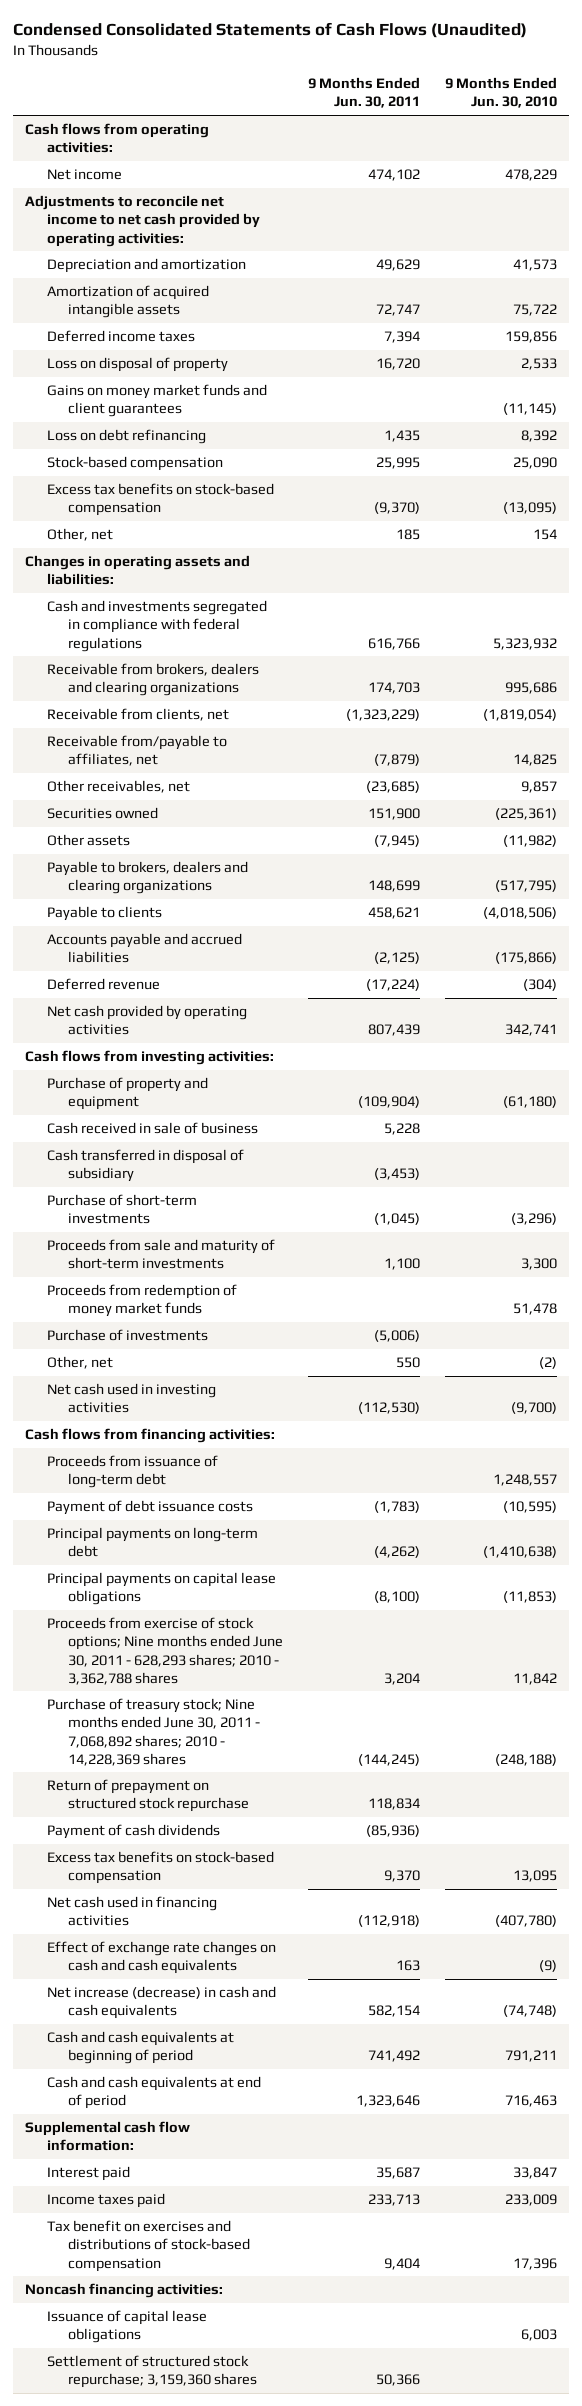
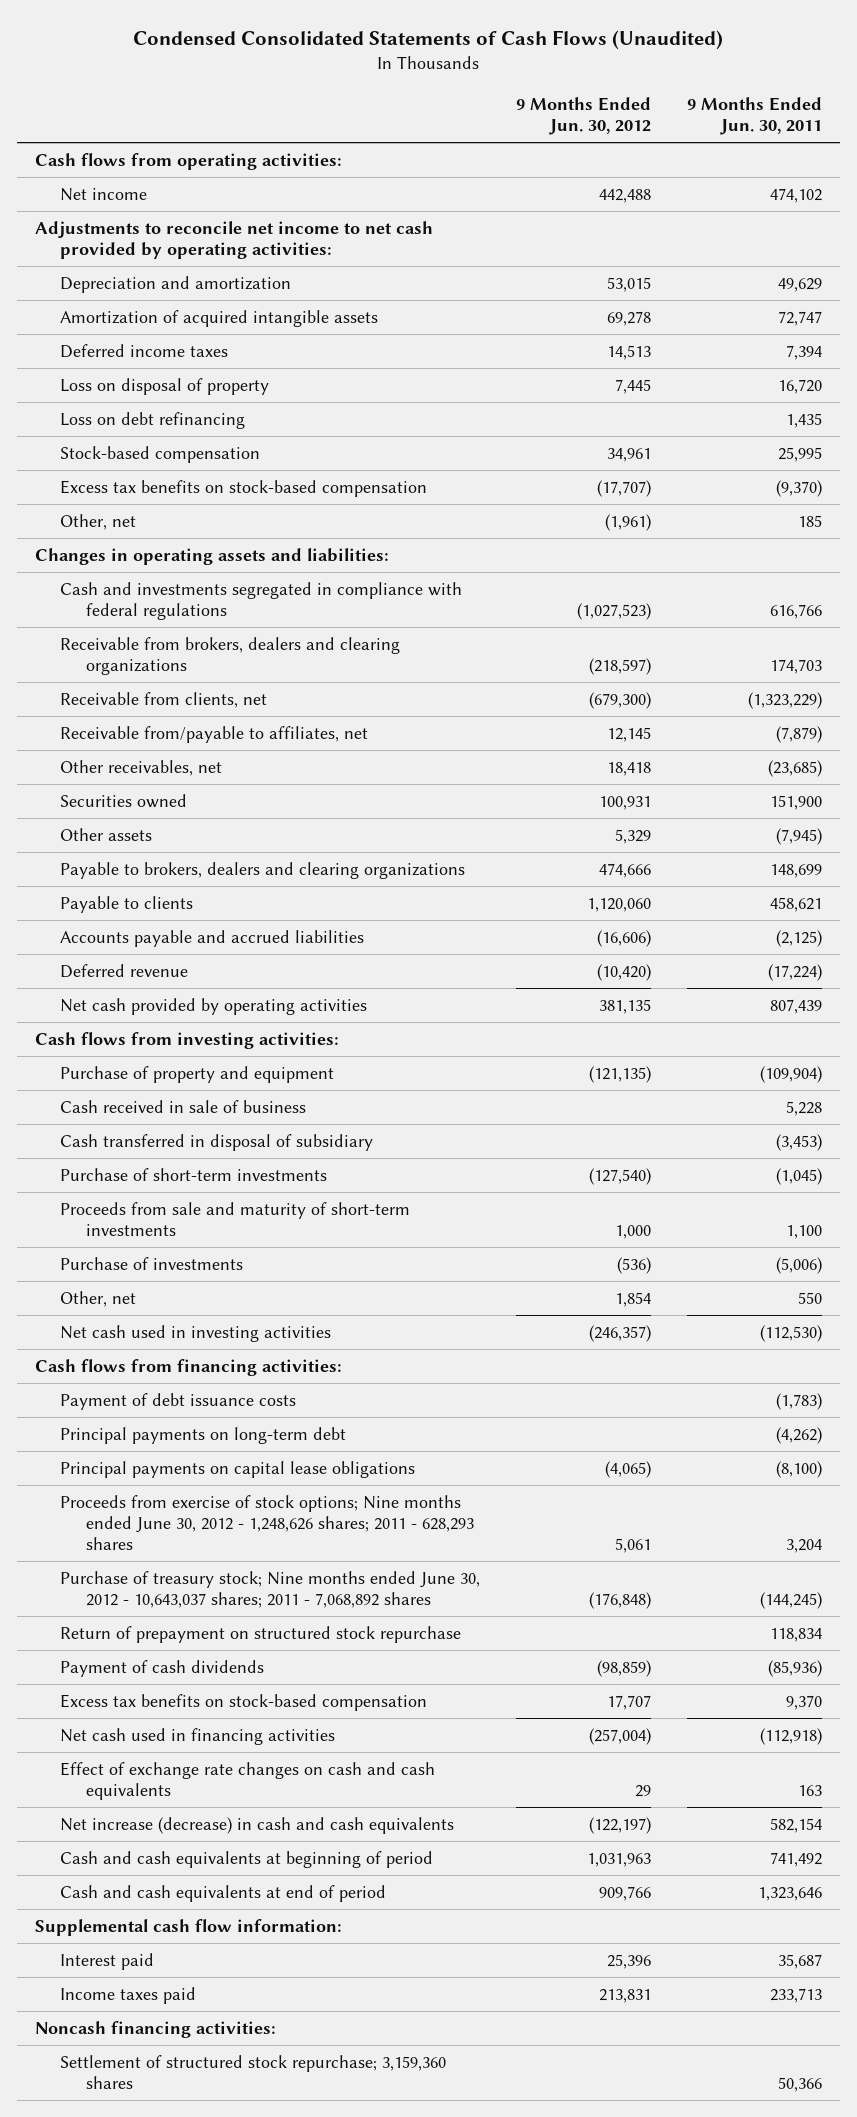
- | 9 Months Ended Jun. 30, 2011 | 9 Months Ended Jun. 30, 2010
+ | 9 Months Ended Jun. 30, 2012 | 9 Months Ended Jun. 30, 2011
- Gains on money market funds and client guarantees | | (11,145)
- Proceeds from redemption of money market funds | | 51,478
- Proceeds from issuance of long-term debt | | 1,248,557
- Proceeds from exercise of stock options; Nine months ended June 30, 2011 - 628,293 shares; 2010 - 3,362,788 shares | 3,204 | 11,842
- Purchase of treasury stock; Nine months ended June 30, 2011 - 7,068,892 shares; 2010 - 14,228,369 shares | (144,245) | (248,188)
+ Proceeds from exercise of stock options; Nine months ended June 30, 2012 - 1,248,626 shares; 2011 - 628,293 shares | 5,061 | 3,204
+ Purchase of treasury stock; Nine months ended June 30, 2012 - 10,643,037 shares; 2011 - 7,068,892 shares | (176,848) | (144,245)
- Tax benefit on exercises and distributions of stock-based compensation | 9,404 | 17,396
- Issuance of capital lease obligations | | 6,003

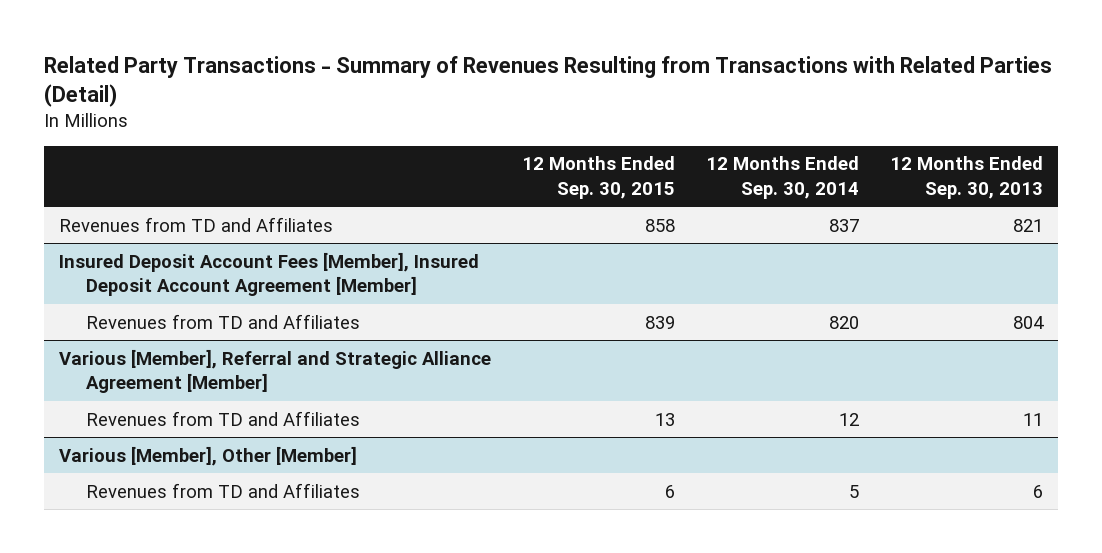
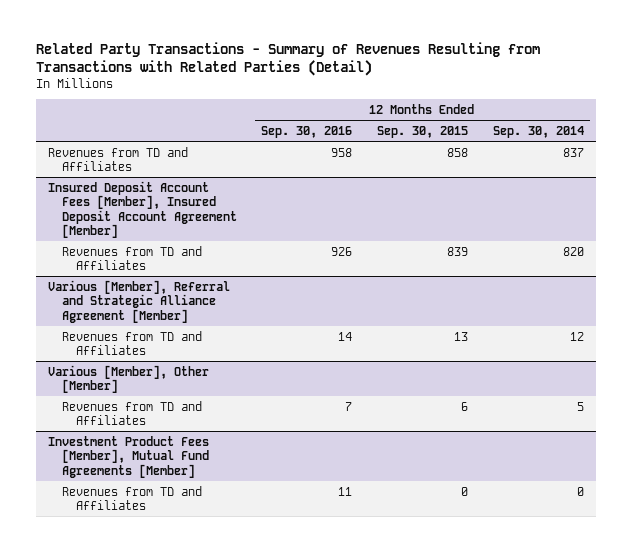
- | 12 Months Ended Sep. 30, 2015 | 12 Months Ended Sep. 30, 2014 | 12 Months Ended Sep. 30, 2013
+ | 12 Months Ended Sep. 30, 2016 | 12 Months Ended Sep. 30, 2015 | 12 Months Ended Sep. 30, 2014
+ Investment Product Fees [Member], Mutual Fund Agreements [Member]
+ Revenues from TD and Affiliates | 11 | 0 | 0

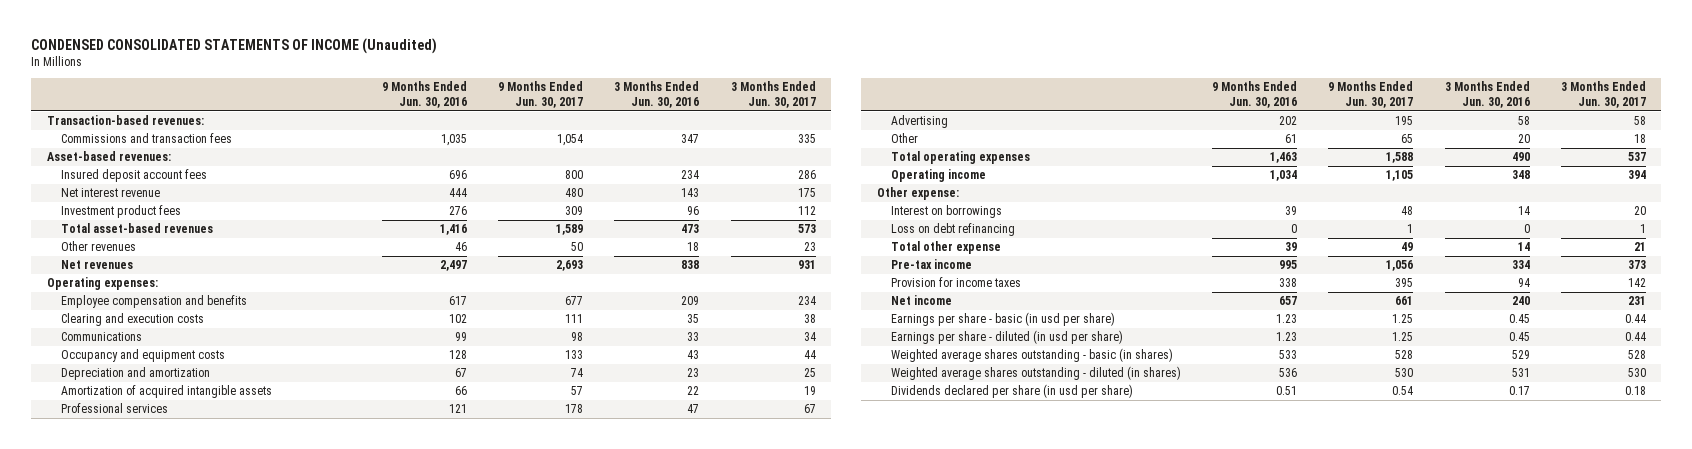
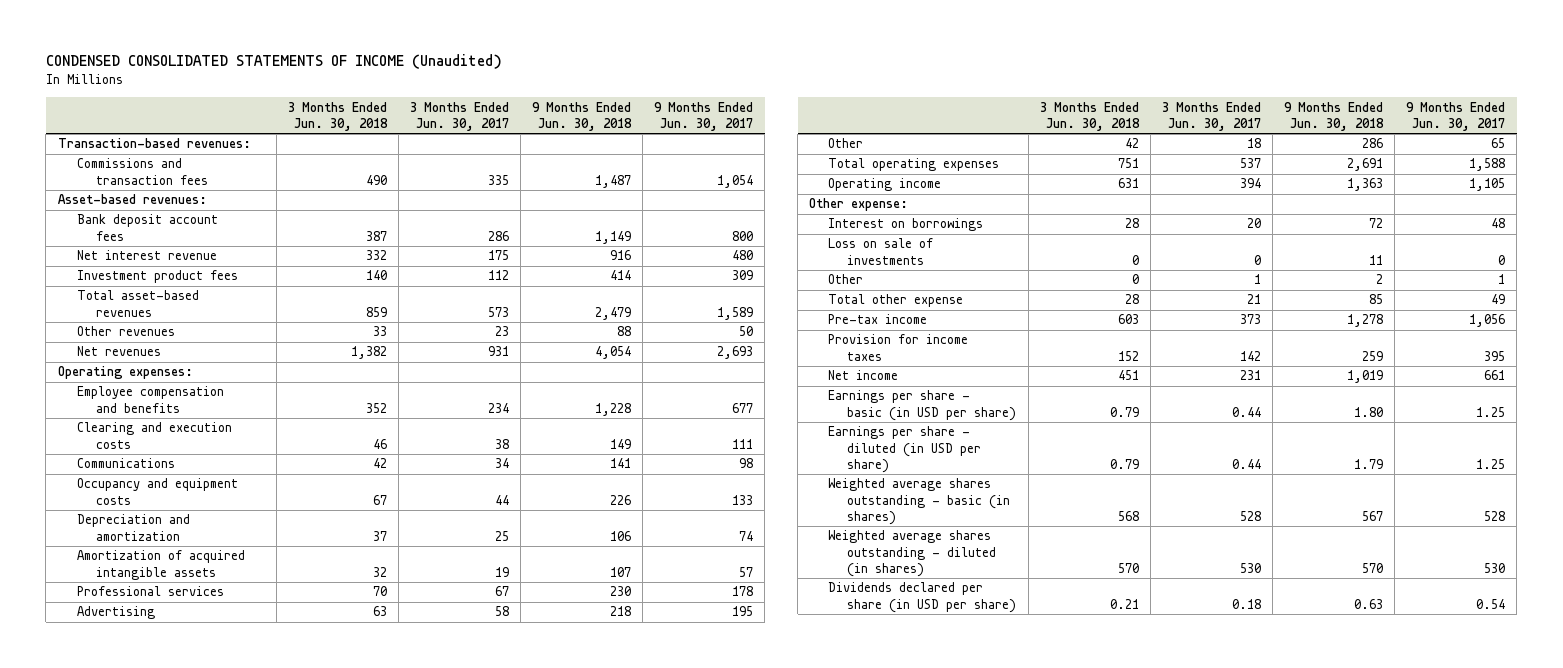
- | 9 Months Ended Jun. 30, 2016 | 9 Months Ended Jun. 30, 2017 | 3 Months Ended Jun. 30, 2016 | 3 Months Ended Jun. 30, 2017
+ | 3 Months Ended Jun. 30, 2018 | 3 Months Ended Jun. 30, 2017 | 9 Months Ended Jun. 30, 2018 | 9 Months Ended Jun. 30, 2017
- Insured deposit account fees | 696 | 800 | 234 | 286
+ Bank deposit account fees | 387 | 286 | 1,149 | 800
- Loss on debt refinancing | 0 | 1 | 0 | 1
+ Loss on sale of investments | 0 | 0 | 11 | 0
+ Other | 0 | 1 | 2 | 1
- Earnings per share - basic (in usd per share) | 1.23 | 1.25 | 0.45 | 0.44
- Earnings per share - diluted (in usd per share) | 1.23 | 1.25 | 0.45 | 0.44
+ Earnings per share - basic (in USD per share) | 0.79 | 0.44 | 1.80 | 1.25
+ Earnings per share - diluted (in USD per share) | 0.79 | 0.44 | 1.79 | 1.25
- Dividends declared per share (in usd per share) | 0.51 | 0.54 | 0.17 | 0.18
+ Dividends declared per share (in USD per share) | 0.21 | 0.18 | 0.63 | 0.54

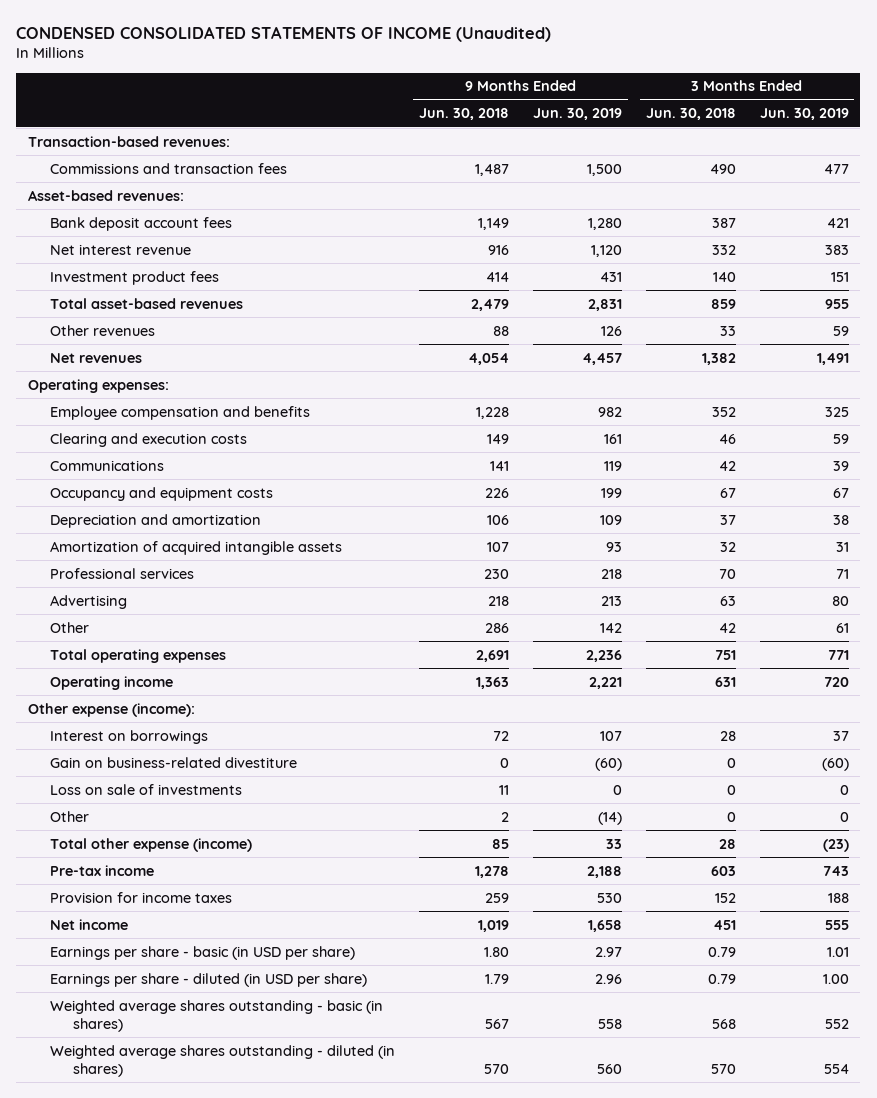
- | 3 Months Ended Jun. 30, 2018 | 3 Months Ended Jun. 30, 2017 | 9 Months Ended Jun. 30, 2018 | 9 Months Ended Jun. 30, 2017
+ | 9 Months Ended Jun. 30, 2018 | 9 Months Ended Jun. 30, 2019 | 3 Months Ended Jun. 30, 2018 | 3 Months Ended Jun. 30, 2019
- Other expense:
+ Other expense (income):
+ Gain on business-related divestiture | 0 | (60) | 0 | (60)
- Total other expense | 28 | 21 | 85 | 49
+ Total other expense (income) | 85 | 33 | 28 | (23)
- Dividends declared per share (in USD per share) | 0.21 | 0.18 | 0.63 | 0.54

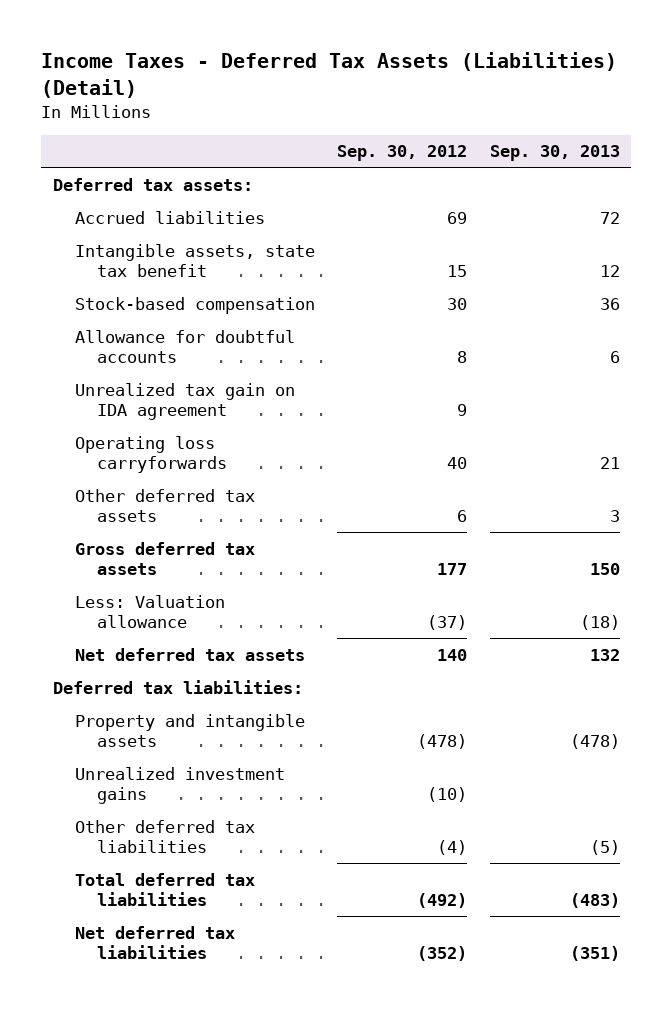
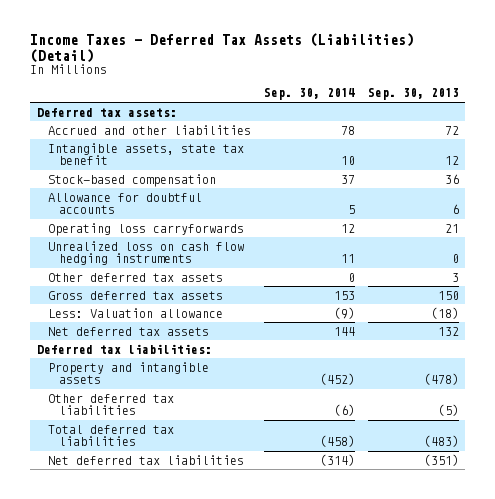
- | Sep. 30, 2012 | Sep. 30, 2013
+ | Sep. 30, 2014 | Sep. 30, 2013
- Accrued liabilities | 69 | 72
+ Accrued and other liabilities | 78 | 72
- Unrealized tax gain on IDA agreement | 9 |
+ Unrealized loss on cash flow hedging instruments | 11 | 0
- Unrealized investment gains | (10) |

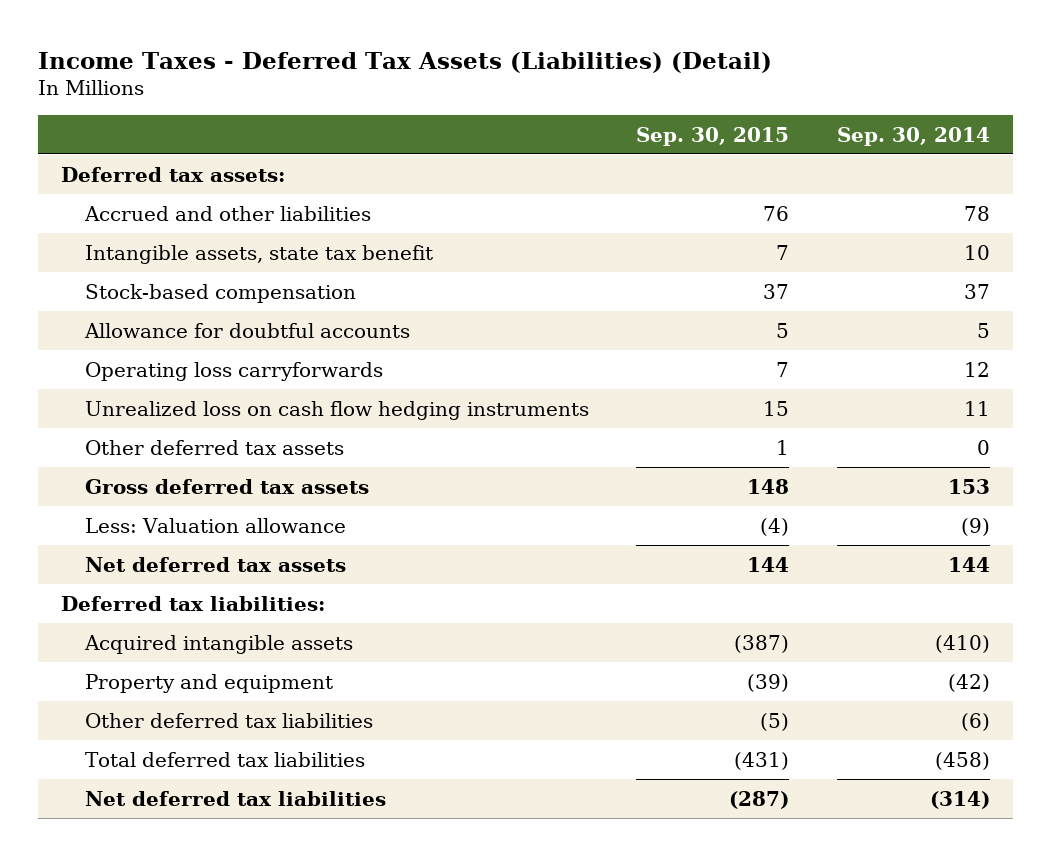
- | Sep. 30, 2014 | Sep. 30, 2013
+ | Sep. 30, 2015 | Sep. 30, 2014
- Property and intangible assets | (452) | (478)
+ Acquired intangible assets | (387) | (410)
+ Property and equipment | (39) | (42)

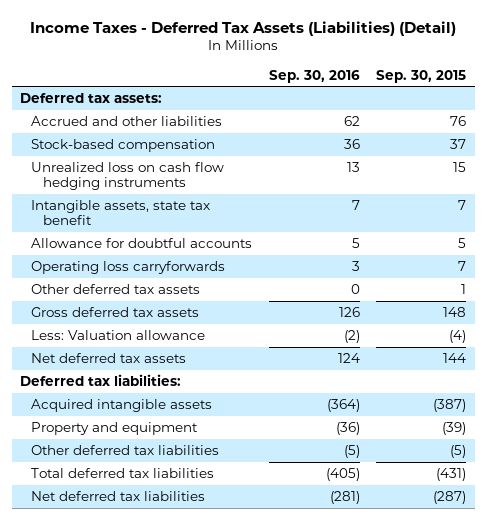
- | Sep. 30, 2015 | Sep. 30, 2014
+ | Sep. 30, 2016 | Sep. 30, 2015
moved up: Unrealized loss on cash flow hedging instruments | 13 | 15
moved down: Intangible assets, state tax benefit | 7 | 7

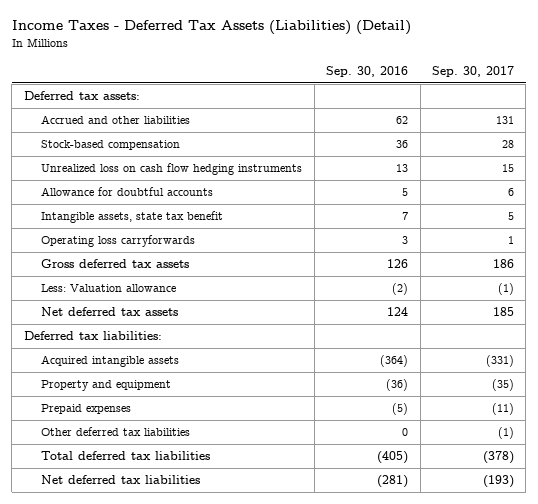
- | Sep. 30, 2016 | Sep. 30, 2015
+ | Sep. 30, 2016 | Sep. 30, 2017
moved down: Intangible assets, state tax benefit | 7 | 5
- Other deferred tax assets | 0 | 1
- Other deferred tax liabilities | (5) | (5)
+ Prepaid expenses | (5) | (11)
+ Other deferred tax liabilities | 0 | (1)

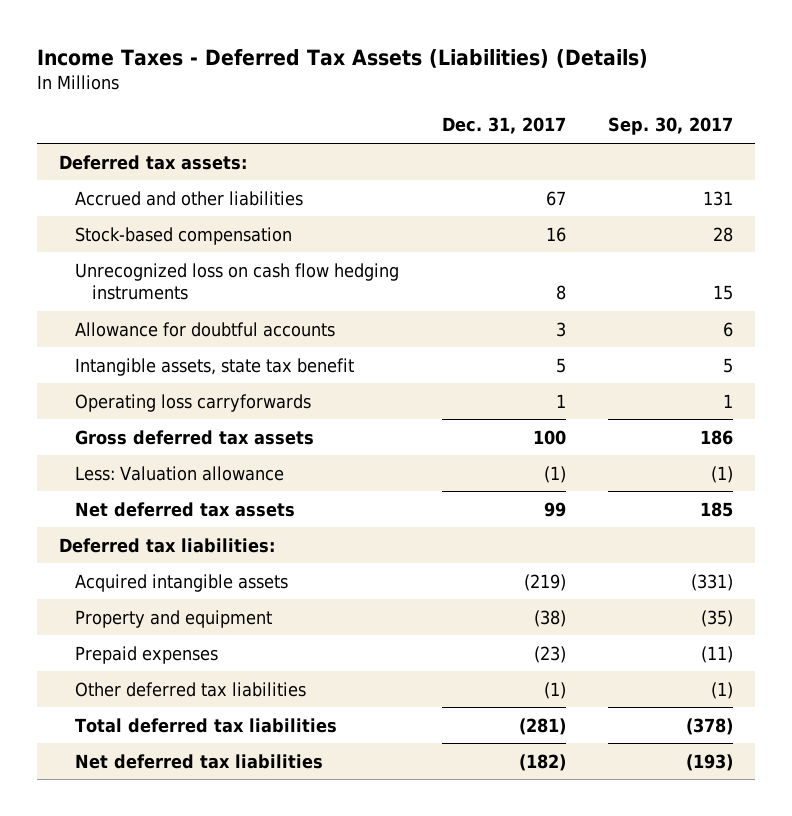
- Income Taxes - Deferred Tax Assets (Liabilities) (Detail)
+ Income Taxes - Deferred Tax Assets (Liabilities) (Details)
- | Sep. 30, 2016 | Sep. 30, 2017
+ | Dec. 31, 2017 | Sep. 30, 2017
- Unrealized loss on cash flow hedging instruments | 13 | 15
+ Unrecognized loss on cash flow hedging instruments | 8 | 15

